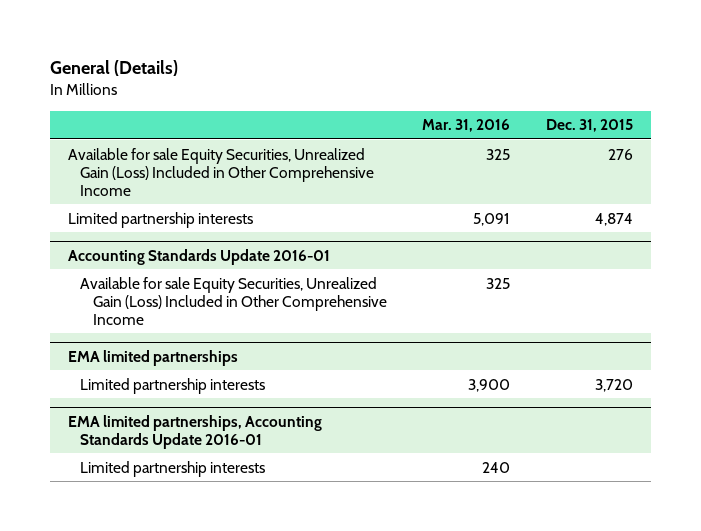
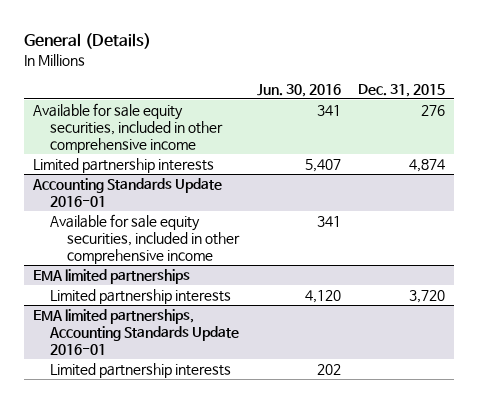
- | Mar. 31, 2016 | Dec. 31, 2015
+ | Jun. 30, 2016 | Dec. 31, 2015
- Available for sale Equity Securities, Unrealized Gain (Loss) Included in Other Comprehensive Income | 325 | 276
+ Available for sale equity securities, included in other comprehensive income | 341 | 276
@ Accounting Standards Update 2016-01
- Available for sale Equity Securities, Unrealized Gain (Loss) Included in Other Comprehensive Income | 325 |
+ Available for sale equity securities, included in other comprehensive income | 341 |

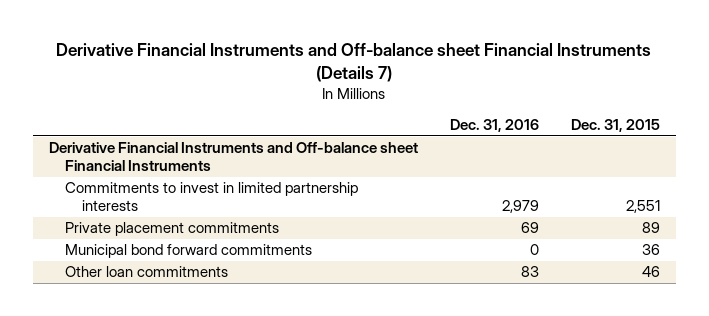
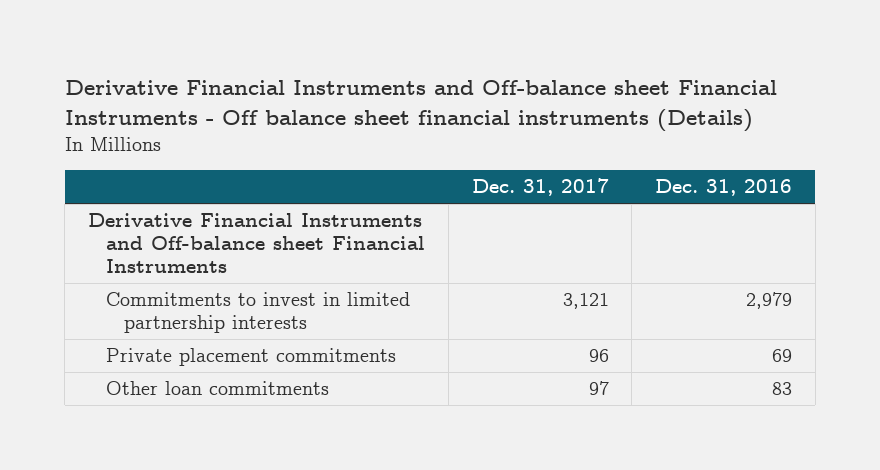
- Derivative Financial Instruments and Off-balance sheet Financial Instruments (Details 7)
+ Derivative Financial Instruments and Off-balance sheet Financial Instruments - Off balance sheet financial instruments (Details)
- | Dec. 31, 2016 | Dec. 31, 2015
+ | Dec. 31, 2017 | Dec. 31, 2016
- Municipal bond forward commitments | 0 | 36

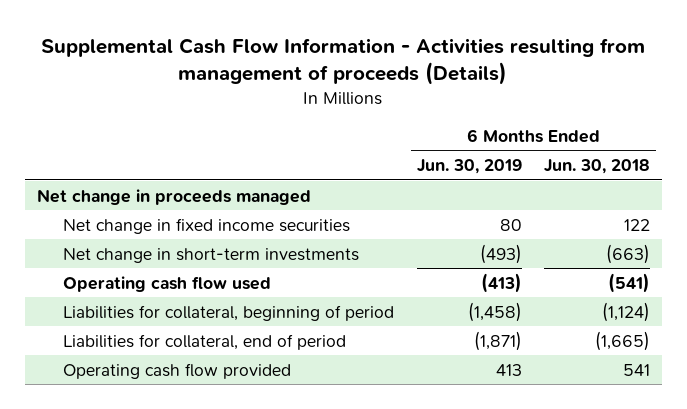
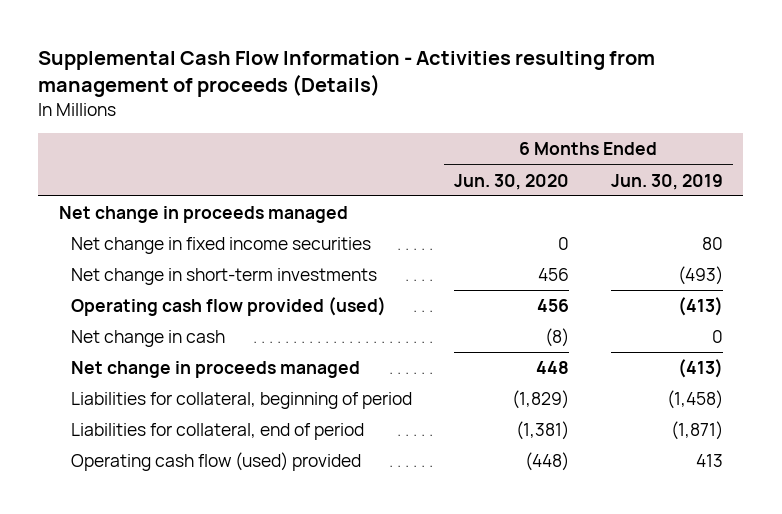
- | 6 Months Ended Jun. 30, 2019 | 6 Months Ended Jun. 30, 2018
+ | 6 Months Ended Jun. 30, 2020 | 6 Months Ended Jun. 30, 2019
- Operating cash flow used | (413) | (541)
+ Operating cash flow provided (used) | 456 | (413)
+ Net change in cash | (8) | 0
+ Net change in proceeds managed | 448 | (413)
- Operating cash flow provided | 413 | 541
+ Operating cash flow (used) provided | (448) | 413

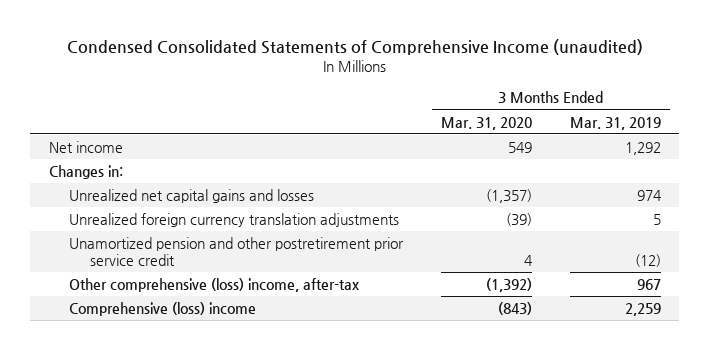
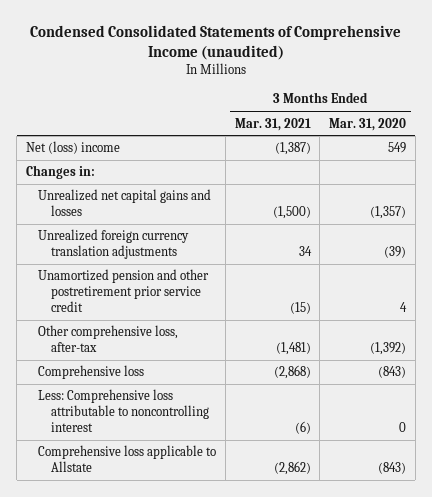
- | 3 Months Ended Mar. 31, 2020 | 3 Months Ended Mar. 31, 2019
+ | 3 Months Ended Mar. 31, 2021 | 3 Months Ended Mar. 31, 2020
- Net income | 549 | 1,292
+ Net (loss) income | (1,387) | 549
- Other comprehensive (loss) income, after-tax | (1,392) | 967
- Comprehensive (loss) income | (843) | 2,259
+ Other comprehensive loss, after-tax | (1,481) | (1,392)
+ Comprehensive loss | (2,868) | (843)
+ Less: Comprehensive loss attributable to noncontrolling interest | (6) | 0
+ Comprehensive loss applicable to Allstate | (2,862) | (843)

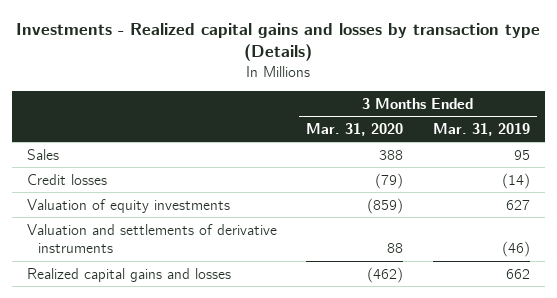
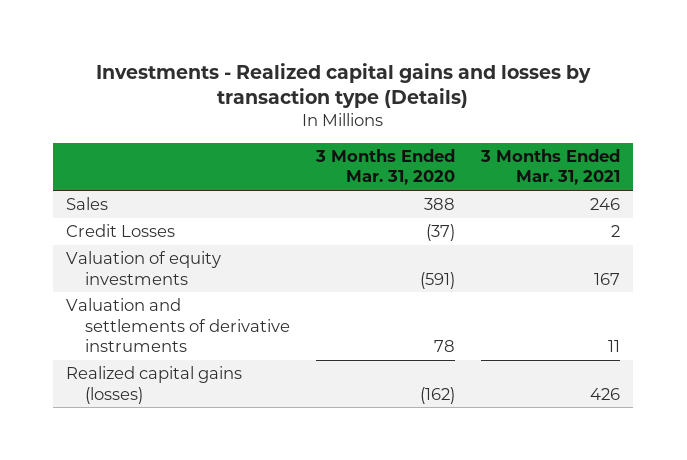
- | 3 Months Ended Mar. 31, 2020 | 3 Months Ended Mar. 31, 2019
+ | 3 Months Ended Mar. 31, 2020 | 3 Months Ended Mar. 31, 2021
- Credit losses | (79) | (14)
- Valuation of equity investments | (859) | 627
- Valuation and settlements of derivative instruments | 88 | (46)
- Realized capital gains and losses | (462) | 662
+ Credit Losses | (37) | 2
+ Valuation of equity investments | (591) | 167
+ Valuation and settlements of derivative instruments | 78 | 11
+ Realized capital gains (losses) | (162) | 426

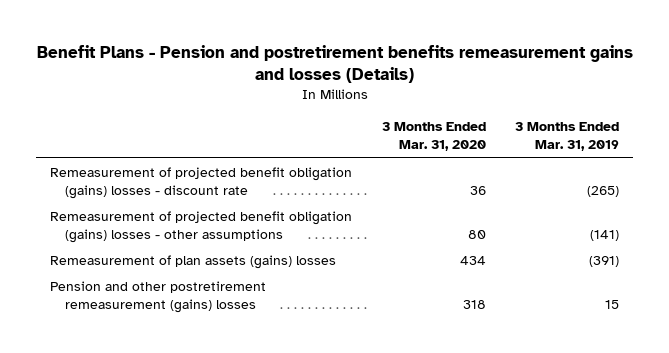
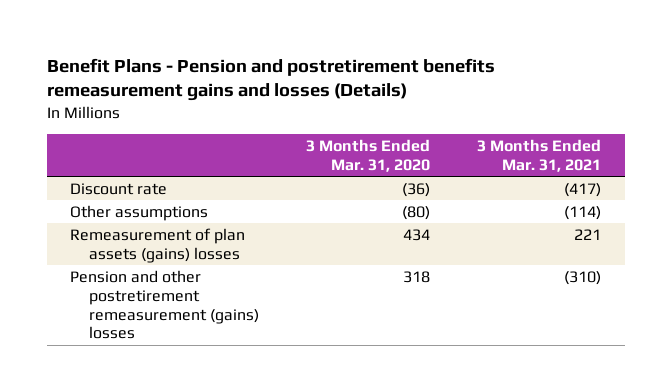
- | 3 Months Ended Mar. 31, 2020 | 3 Months Ended Mar. 31, 2019
+ | 3 Months Ended Mar. 31, 2020 | 3 Months Ended Mar. 31, 2021
- Remeasurement of projected benefit obligation (gains) losses - discount rate | 36 | (265)
- Remeasurement of projected benefit obligation (gains) losses - other assumptions | 80 | (141)
+ Discount rate | (36) | (417)
+ Other assumptions | (80) | (114)

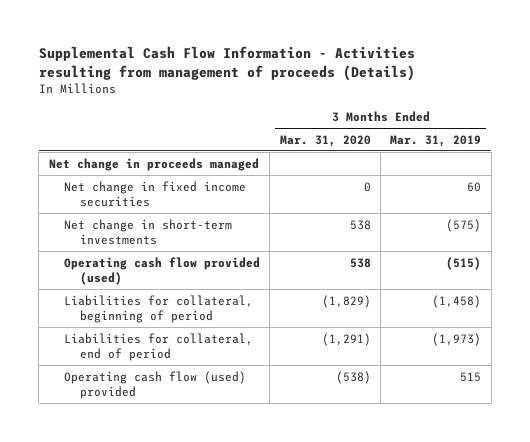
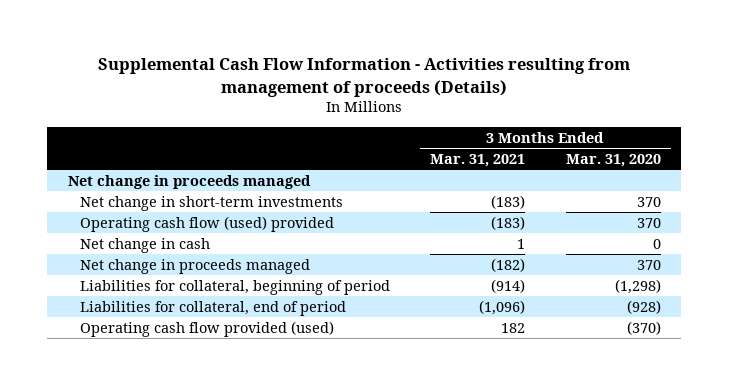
- | 3 Months Ended Mar. 31, 2020 | 3 Months Ended Mar. 31, 2019
+ | 3 Months Ended Mar. 31, 2021 | 3 Months Ended Mar. 31, 2020
- Net change in fixed income securities | 0 | 60
- Net change in short-term investments | 538 | (575)
- Operating cash flow provided (used) | 538 | (515)
- Liabilities for collateral, beginning of period | (1,829) | (1,458)
- Liabilities for collateral, end of period | (1,291) | (1,973)
- Operating cash flow (used) provided | (538) | 515
+ Net change in short-term investments | (183) | 370
+ Operating cash flow (used) provided | (183) | 370
+ Net change in cash | 1 | 0
+ Net change in proceeds managed | (182) | 370
+ Liabilities for collateral, beginning of period | (914) | (1,298)
+ Liabilities for collateral, end of period | (1,096) | (928)
+ Operating cash flow provided (used) | 182 | (370)

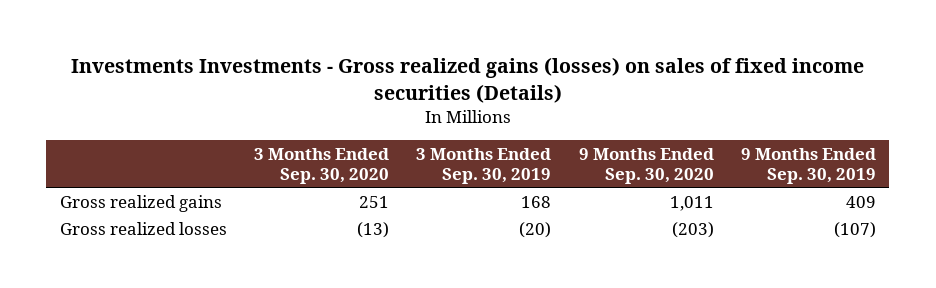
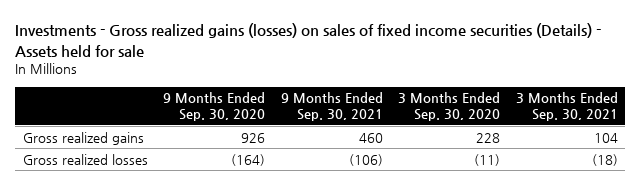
- Investments Investments - Gross realized gains (losses) on sales of fixed income securities (Details)
+ Investments - Gross realized gains (losses) on sales of fixed income securities (Details) - Assets held for sale
- | 3 Months Ended Sep. 30, 2020 | 3 Months Ended Sep. 30, 2019 | 9 Months Ended Sep. 30, 2020 | 9 Months Ended Sep. 30, 2019
+ | 9 Months Ended Sep. 30, 2020 | 9 Months Ended Sep. 30, 2021 | 3 Months Ended Sep. 30, 2020 | 3 Months Ended Sep. 30, 2021
- Gross realized gains | 251 | 168 | 1,011 | 409
- Gross realized losses | (13) | (20) | (203) | (107)
+ Gross realized gains | 926 | 460 | 228 | 104
+ Gross realized losses | (164) | (106) | (11) | (18)

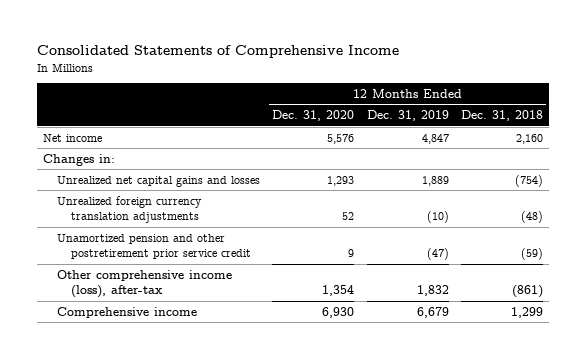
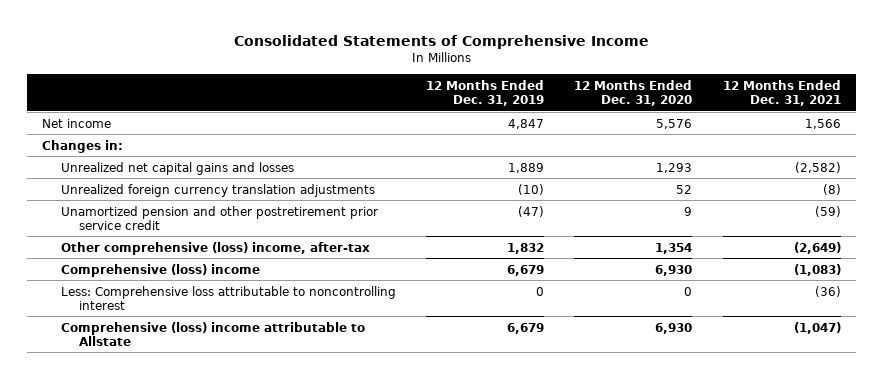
- | 12 Months Ended Dec. 31, 2020 | 12 Months Ended Dec. 31, 2019 | 12 Months Ended Dec. 31, 2018
+ | 12 Months Ended Dec. 31, 2019 | 12 Months Ended Dec. 31, 2020 | 12 Months Ended Dec. 31, 2021
- Other comprehensive income (loss), after-tax | 1,354 | 1,832 | (861)
- Comprehensive income | 6,930 | 6,679 | 1,299
+ Other comprehensive (loss) income, after-tax | 1,832 | 1,354 | (2,649)
+ Comprehensive (loss) income | 6,679 | 6,930 | (1,083)
+ Less: Comprehensive loss attributable to noncontrolling interest | 0 | 0 | (36)
+ Comprehensive (loss) income attributable to Allstate | 6,679 | 6,930 | (1,047)

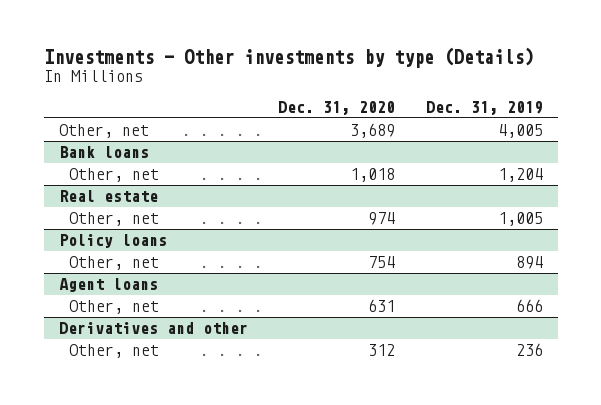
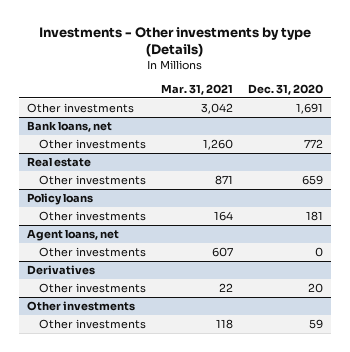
- | Dec. 31, 2020 | Dec. 31, 2019
+ | Mar. 31, 2021 | Dec. 31, 2020
- Other, net | 3,689 | 4,005
- Bank loans
- Other, net | 1,018 | 1,204
+ Other investments | 3,042 | 1,691
+ Bank loans, net
+ Other investments | 1,260 | 772
@ Real estate
- Other, net | 974 | 1,005
+ Other investments | 871 | 659
@ Policy loans
- Other, net | 754 | 894
- Agent loans
- Other, net | 631 | 666
- Derivatives and other
- Other, net | 312 | 236
@ Policy loans
+ Other investments | 164 | 181
+ Agent loans, net
+ Other investments | 607 | 0
+ Derivatives
+ Other investments | 22 | 20
+ Other investments
+ Other investments | 118 | 59

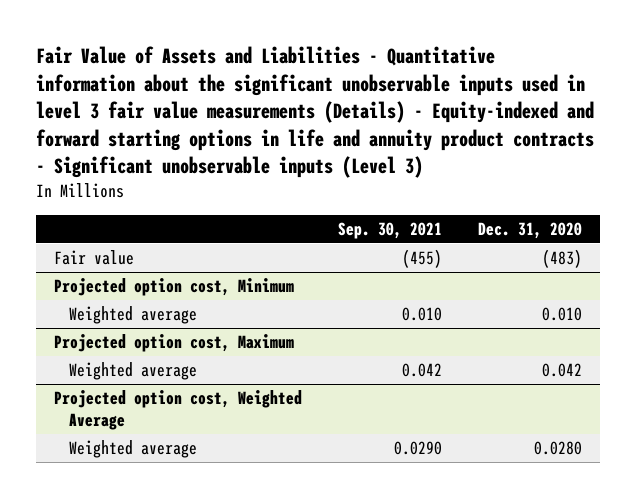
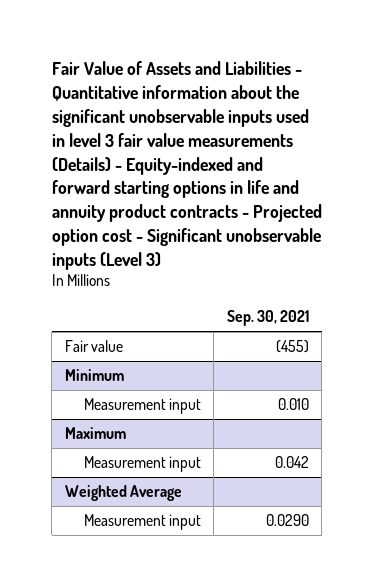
- Fair Value of Assets and Liabilities - Quantitative information about the significant unobservable inputs used in level 3 fair value measurements (Details) - Equity-indexed and forward starting options in life and annuity product contracts - Significant unobservable inputs (Level 3)
+ Fair Value of Assets and Liabilities - Quantitative information about the significant unobservable inputs used in level 3 fair value measurements (Details) - Equity-indexed and forward starting options in life and annuity product contracts - Projected option cost - Significant unobservable inputs (Level 3)
- | Sep. 30, 2021 | Dec. 31, 2020
+ | Sep. 30, 2021
- Projected option cost, Minimum
- Weighted average | 0.010 | 0.010
- Projected option cost, Maximum
- Weighted average | 0.042 | 0.042
- Projected option cost, Weighted Average
- Weighted average | 0.0290 | 0.0280
+ Minimum
+ Measurement input | 0.010
+ Maximum
+ Measurement input | 0.042
+ Weighted Average
+ Measurement input | 0.0290

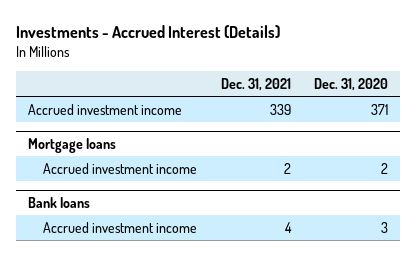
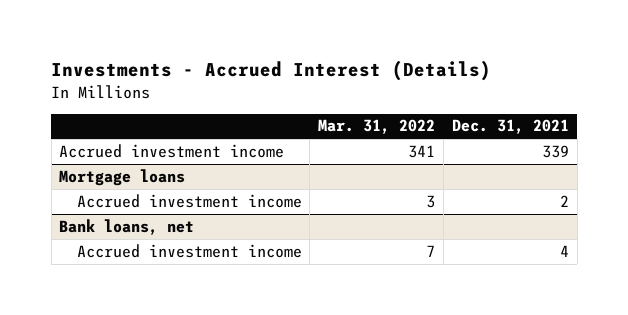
- | Dec. 31, 2021 | Dec. 31, 2020
+ | Mar. 31, 2022 | Dec. 31, 2021
- Bank loans
+ Bank loans, net

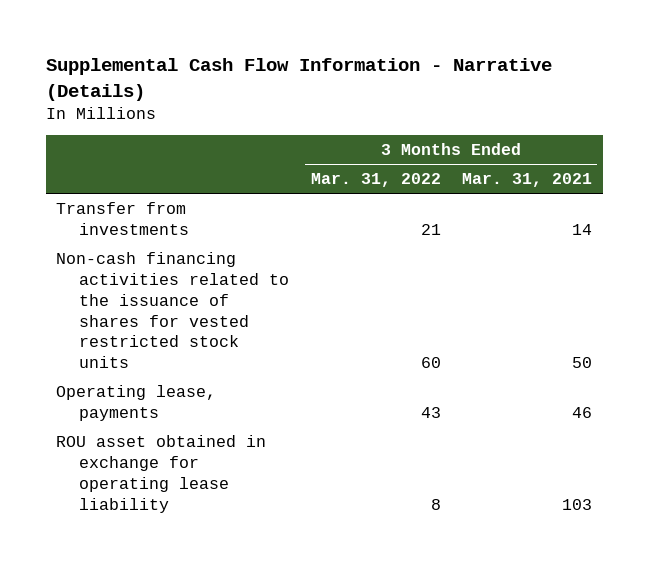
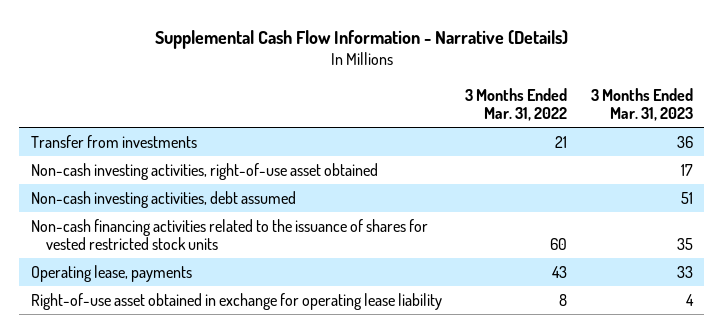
- | 3 Months Ended Mar. 31, 2022 | 3 Months Ended Mar. 31, 2021
+ | 3 Months Ended Mar. 31, 2022 | 3 Months Ended Mar. 31, 2023
+ Non-cash investing activities, right-of-use asset obtained | | 17
+ Non-cash investing activities, debt assumed | | 51
- ROU asset obtained in exchange for operating lease liability | 8 | 103
+ Right-of-use asset obtained in exchange for operating lease liability | 8 | 4

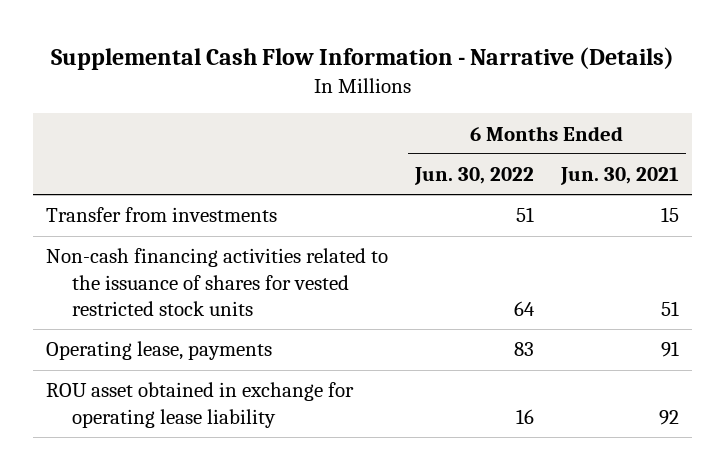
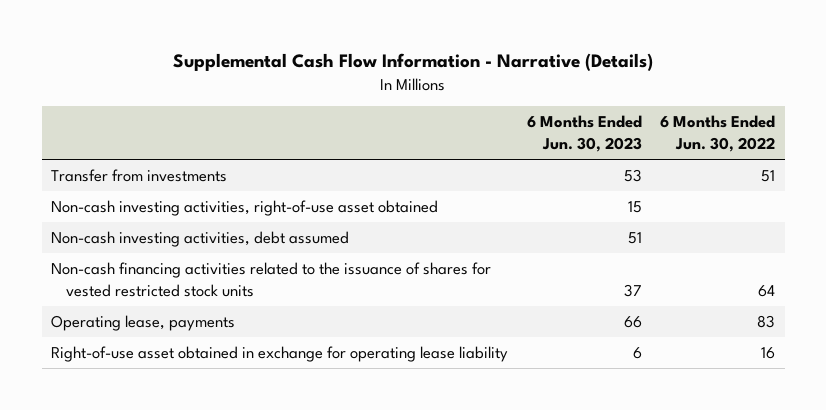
- | 6 Months Ended Jun. 30, 2022 | 6 Months Ended Jun. 30, 2021
+ | 6 Months Ended Jun. 30, 2023 | 6 Months Ended Jun. 30, 2022
+ Non-cash investing activities, right-of-use asset obtained | 15 |
+ Non-cash investing activities, debt assumed | 51 |
- ROU asset obtained in exchange for operating lease liability | 16 | 92
+ Right-of-use asset obtained in exchange for operating lease liability | 6 | 16

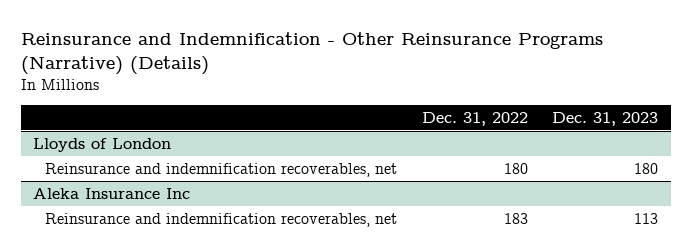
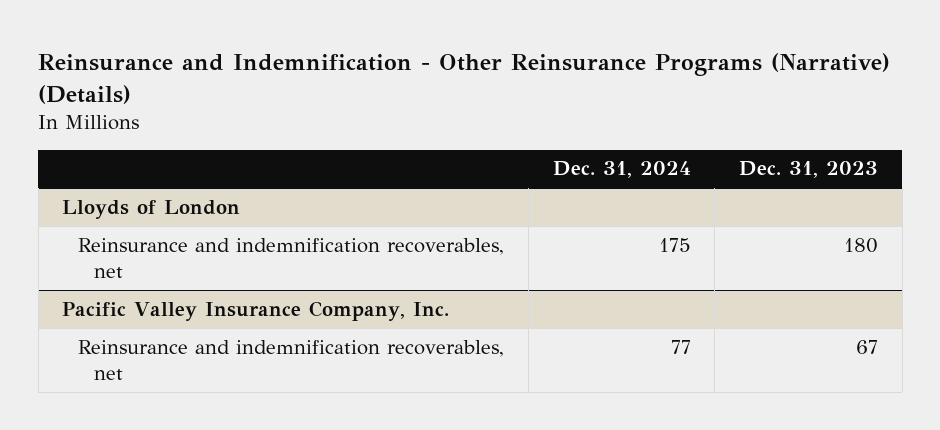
- | Dec. 31, 2022 | Dec. 31, 2023
+ | Dec. 31, 2024 | Dec. 31, 2023
- Aleka Insurance Inc
- Reinsurance and indemnification recoverables, net | 183 | 113
+ Pacific Valley Insurance Company, Inc.
+ Reinsurance and indemnification recoverables, net | 77 | 67

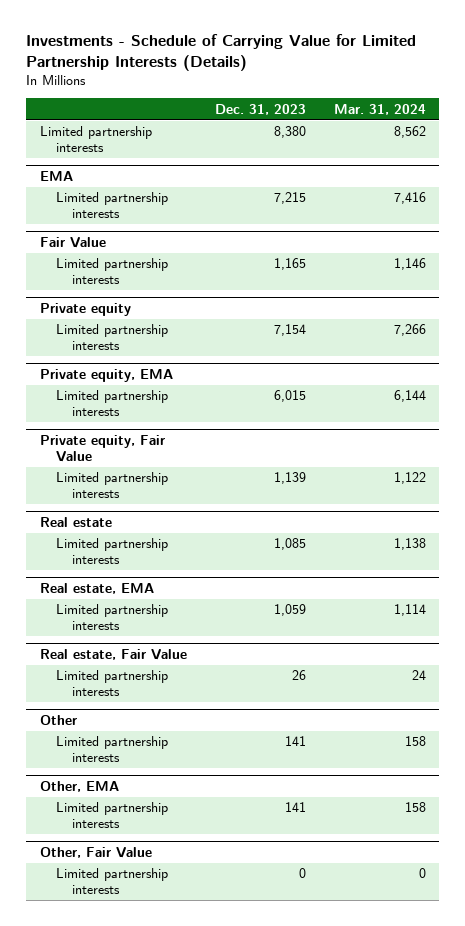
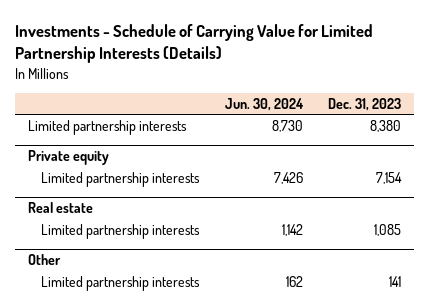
- | Dec. 31, 2023 | Mar. 31, 2024
+ | Jun. 30, 2024 | Dec. 31, 2023
- EMA
- Limited partnership interests | 7,215 | 7,416
- Fair Value
- Limited partnership interests | 1,165 | 1,146
- Private equity, EMA
- Limited partnership interests | 6,015 | 6,144
- Private equity, Fair Value
- Limited partnership interests | 1,139 | 1,122
- Real estate, EMA
- Limited partnership interests | 1,059 | 1,114
- Real estate, Fair Value
- Limited partnership interests | 26 | 24
- Other, EMA
- Limited partnership interests | 141 | 158
- Other, Fair Value
- Limited partnership interests | 0 | 0

